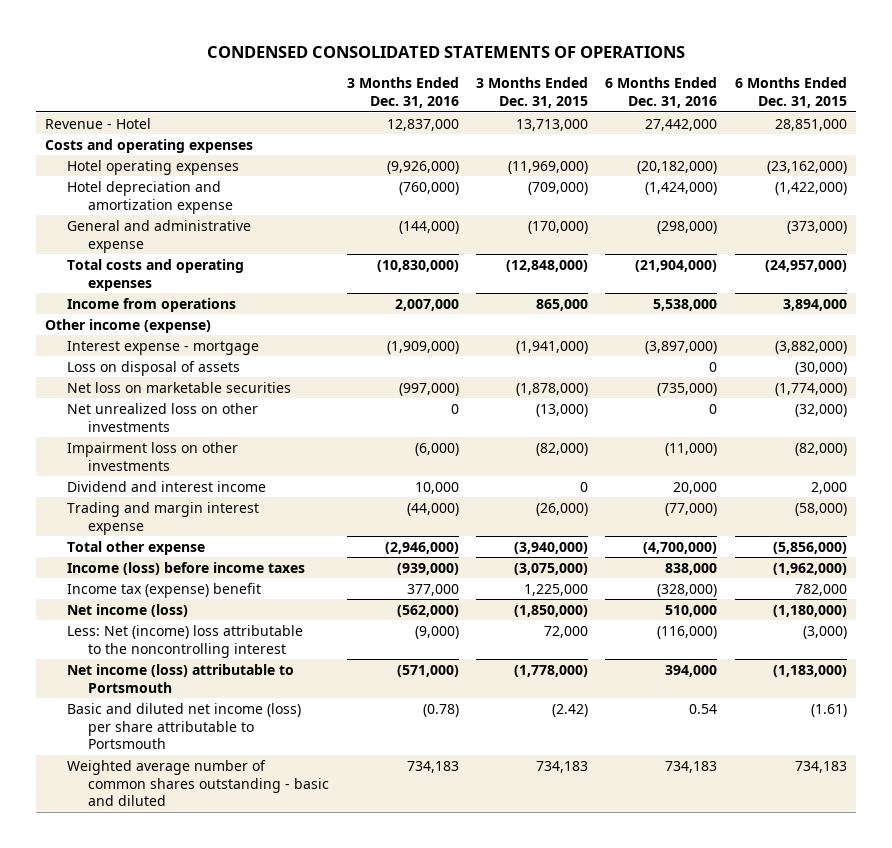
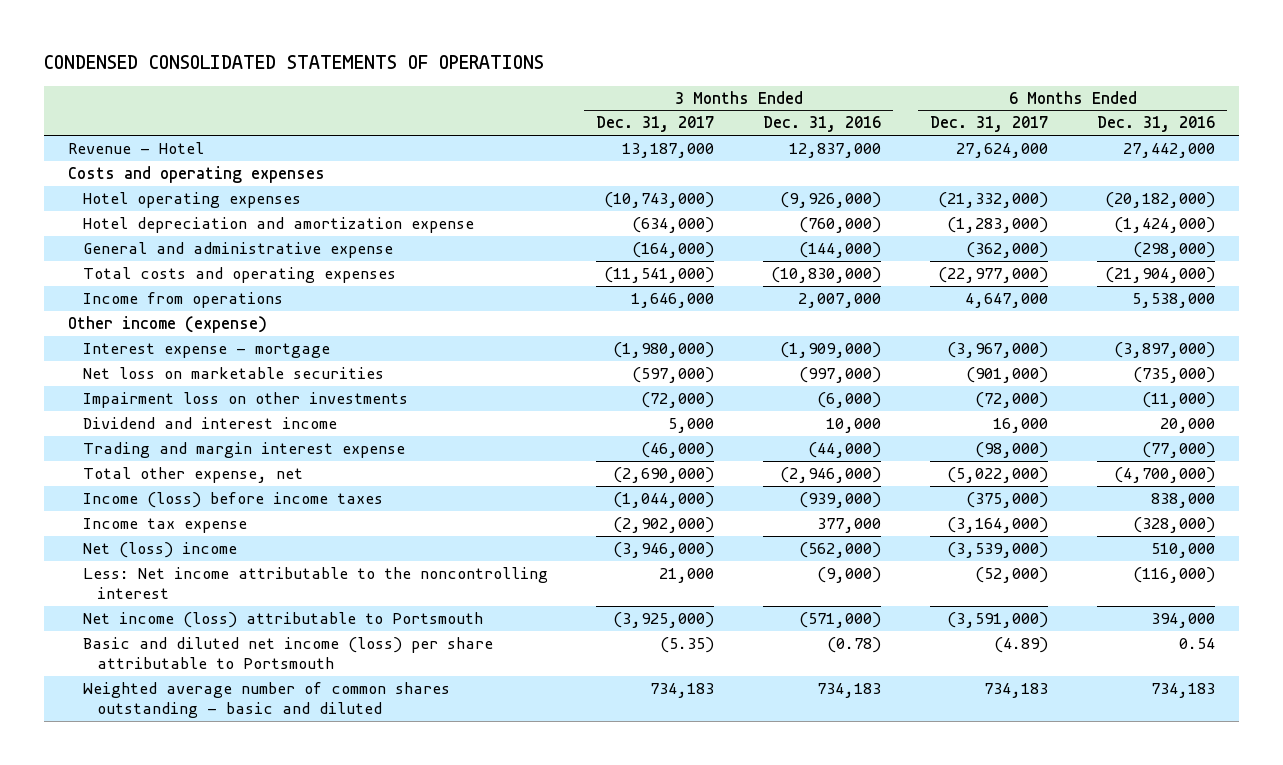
- | 3 Months Ended Dec. 31, 2016 | 3 Months Ended Dec. 31, 2015 | 6 Months Ended Dec. 31, 2016 | 6 Months Ended Dec. 31, 2015
+ | 3 Months Ended Dec. 31, 2017 | 3 Months Ended Dec. 31, 2016 | 6 Months Ended Dec. 31, 2017 | 6 Months Ended Dec. 31, 2016
- Loss on disposal of assets | | | 0 | (30,000)
- Net unrealized loss on other investments | 0 | (13,000) | 0 | (32,000)
- Total other expense | (2,946,000) | (3,940,000) | (4,700,000) | (5,856,000)
+ Total other expense, net | (2,690,000) | (2,946,000) | (5,022,000) | (4,700,000)
- Income tax (expense) benefit | 377,000 | 1,225,000 | (328,000) | 782,000
- Net income (loss) | (562,000) | (1,850,000) | 510,000 | (1,180,000)
- Less: Net (income) loss attributable to the noncontrolling interest | (9,000) | 72,000 | (116,000) | (3,000)
+ Income tax expense | (2,902,000) | 377,000 | (3,164,000) | (328,000)
+ Net (loss) income | (3,946,000) | (562,000) | (3,539,000) | 510,000
+ Less: Net income attributable to the noncontrolling interest | 21,000 | (9,000) | (52,000) | (116,000)

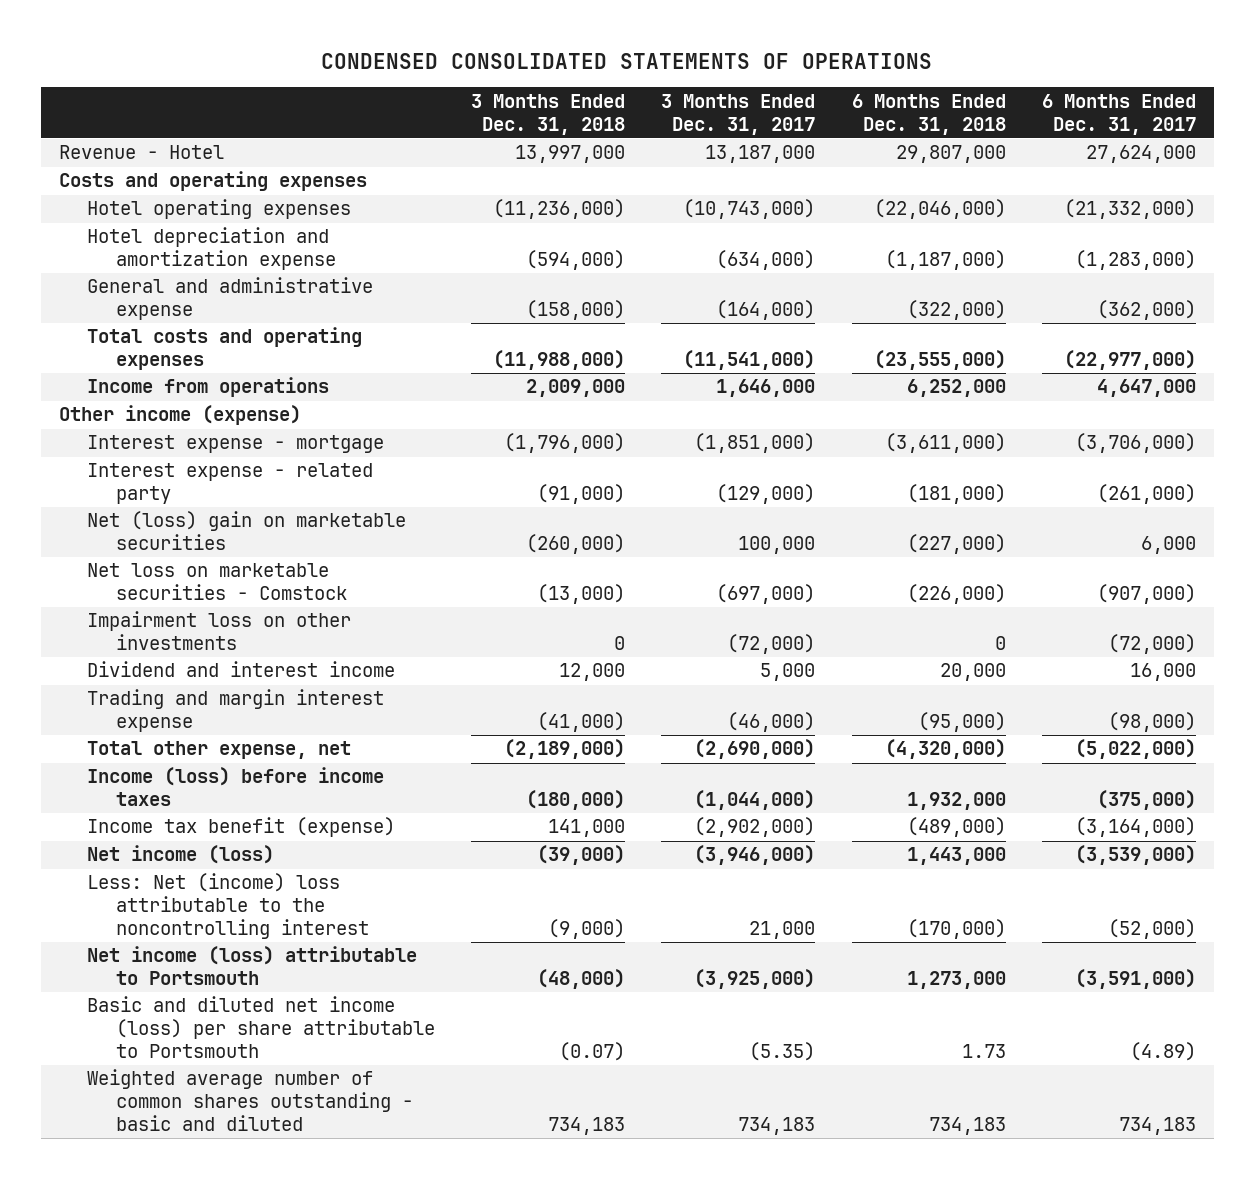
- | 3 Months Ended Dec. 31, 2017 | 3 Months Ended Dec. 31, 2016 | 6 Months Ended Dec. 31, 2017 | 6 Months Ended Dec. 31, 2016
+ | 3 Months Ended Dec. 31, 2018 | 3 Months Ended Dec. 31, 2017 | 6 Months Ended Dec. 31, 2018 | 6 Months Ended Dec. 31, 2017
- Interest expense - mortgage | (1,980,000) | (1,909,000) | (3,967,000) | (3,897,000)
- Net loss on marketable securities | (597,000) | (997,000) | (901,000) | (735,000)
+ Interest expense - mortgage | (1,796,000) | (1,851,000) | (3,611,000) | (3,706,000)
+ Interest expense - related party | (91,000) | (129,000) | (181,000) | (261,000)
+ Net (loss) gain on marketable securities | (260,000) | 100,000 | (227,000) | 6,000
+ Net loss on marketable securities - Comstock | (13,000) | (697,000) | (226,000) | (907,000)
- Income tax expense | (2,902,000) | 377,000 | (3,164,000) | (328,000)
- Net (loss) income | (3,946,000) | (562,000) | (3,539,000) | 510,000
- Less: Net income attributable to the noncontrolling interest | 21,000 | (9,000) | (52,000) | (116,000)
+ Income tax benefit (expense) | 141,000 | (2,902,000) | (489,000) | (3,164,000)
+ Net income (loss) | (39,000) | (3,946,000) | 1,443,000 | (3,539,000)
+ Less: Net (income) loss attributable to the noncontrolling interest | (9,000) | 21,000 | (170,000) | (52,000)

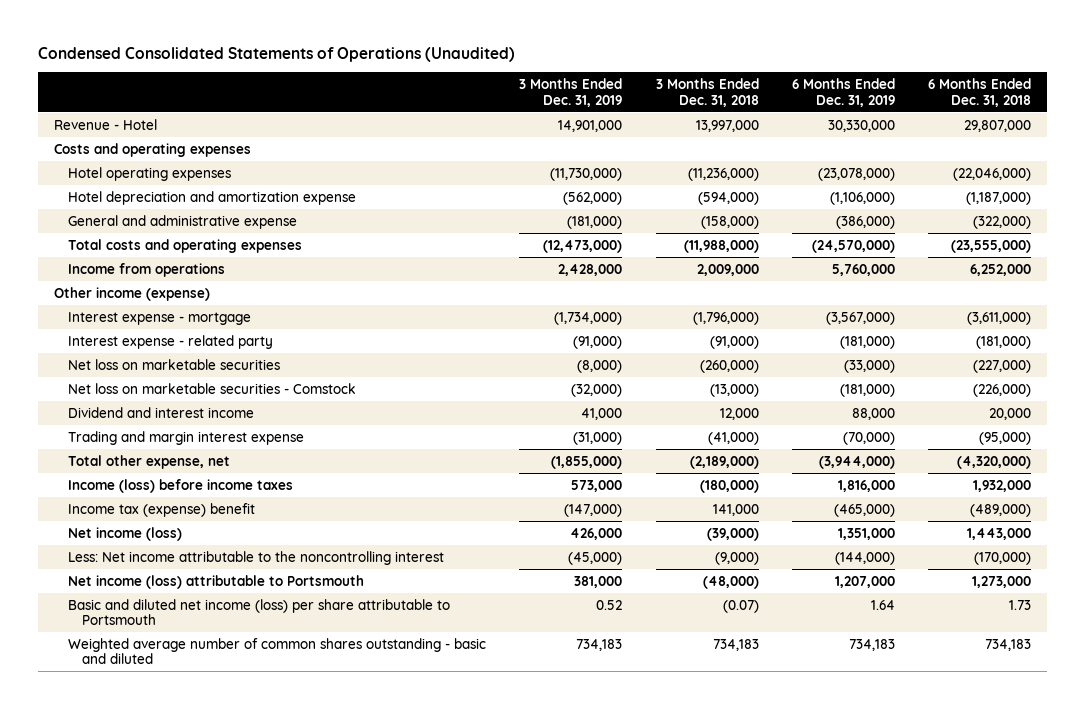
- CONDENSED CONSOLIDATED STATEMENTS OF OPERATIONS
+ Condensed Consolidated Statements of Operations (Unaudited)
- | 3 Months Ended Dec. 31, 2018 | 3 Months Ended Dec. 31, 2017 | 6 Months Ended Dec. 31, 2018 | 6 Months Ended Dec. 31, 2017
+ | 3 Months Ended Dec. 31, 2019 | 3 Months Ended Dec. 31, 2018 | 6 Months Ended Dec. 31, 2019 | 6 Months Ended Dec. 31, 2018
- Net (loss) gain on marketable securities | (260,000) | 100,000 | (227,000) | 6,000
+ Net loss on marketable securities | (8,000) | (260,000) | (33,000) | (227,000)
- Impairment loss on other investments | 0 | (72,000) | 0 | (72,000)
- Income tax benefit (expense) | 141,000 | (2,902,000) | (489,000) | (3,164,000)
+ Income tax (expense) benefit | (147,000) | 141,000 | (465,000) | (489,000)
- Less: Net (income) loss attributable to the noncontrolling interest | (9,000) | 21,000 | (170,000) | (52,000)
+ Less: Net income attributable to the noncontrolling interest | (45,000) | (9,000) | (144,000) | (170,000)

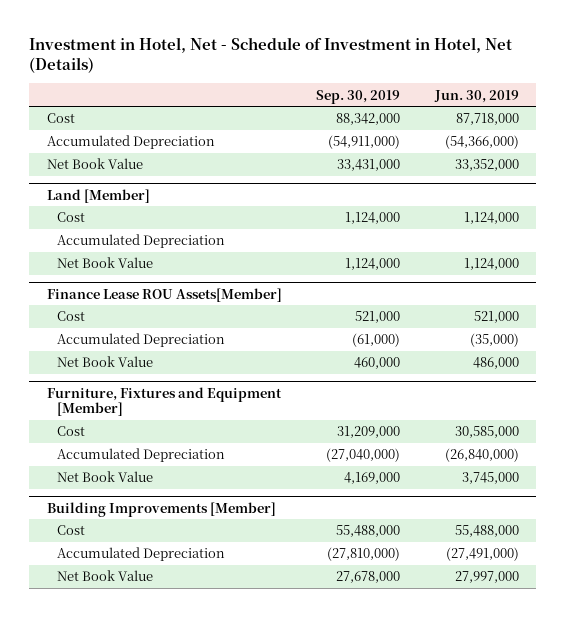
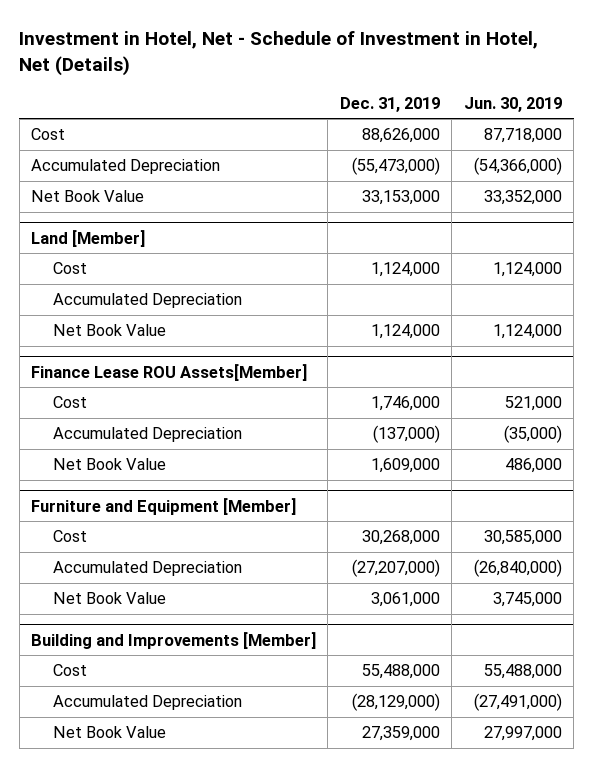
- | Sep. 30, 2019 | Jun. 30, 2019
+ | Dec. 31, 2019 | Jun. 30, 2019
- Furniture, Fixtures and Equipment [Member]
+ Furniture and Equipment [Member]
- Building Improvements [Member]
+ Building and Improvements [Member]

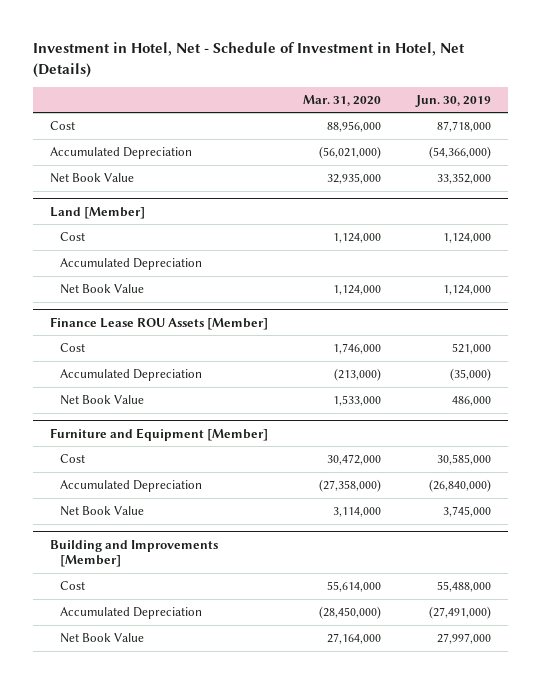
- | Dec. 31, 2019 | Jun. 30, 2019
+ | Mar. 31, 2020 | Jun. 30, 2019
- Finance Lease ROU Assets[Member]
+ Finance Lease ROU Assets [Member]

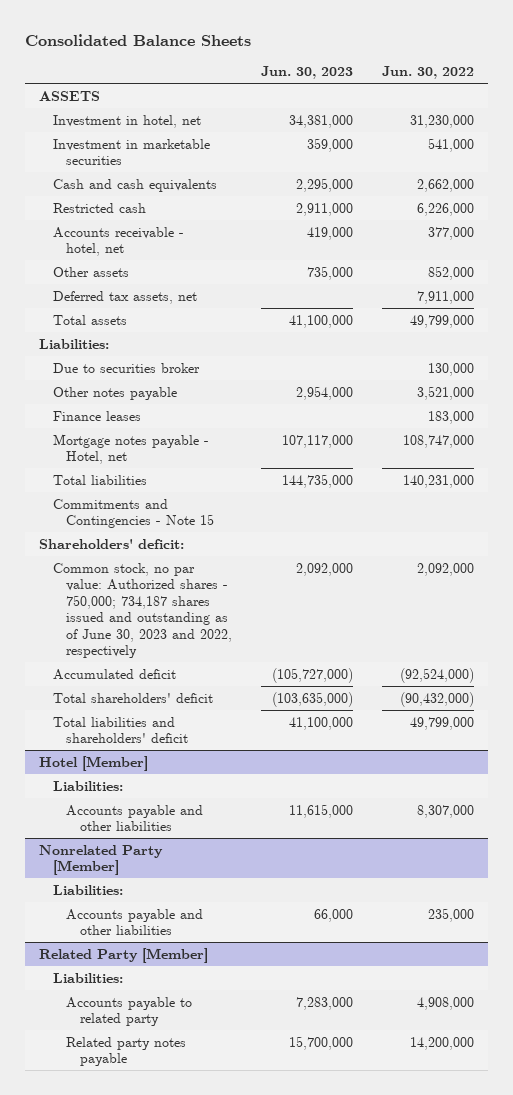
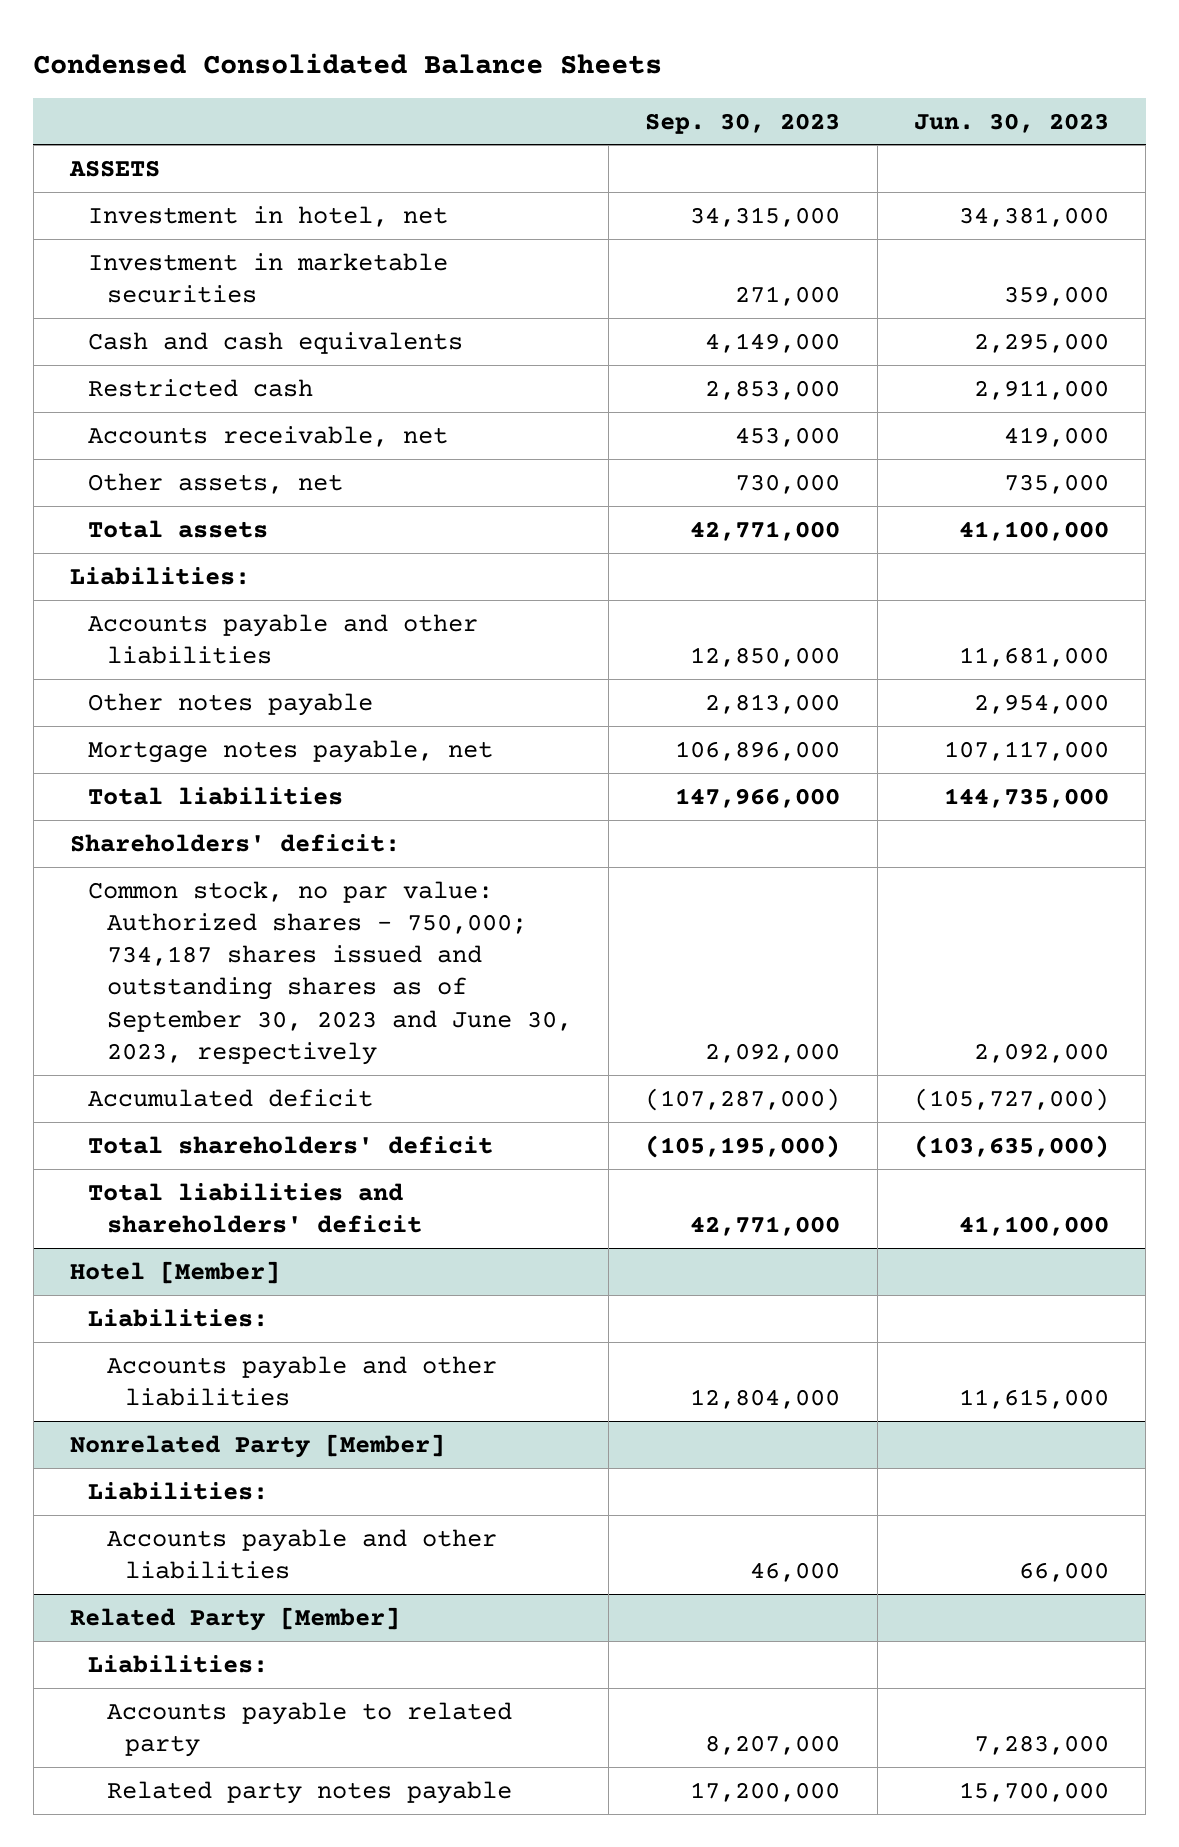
- Consolidated Balance Sheets
+ Condensed Consolidated Balance Sheets
- | Jun. 30, 2023 | Jun. 30, 2022
+ | Sep. 30, 2023 | Jun. 30, 2023
- Accounts receivable - hotel, net | 419,000 | 377,000
- Other assets | 735,000 | 852,000
- Deferred tax assets, net | | 7,911,000
+ Accounts receivable, net | 453,000 | 419,000
+ Other assets, net | 730,000 | 735,000
- Due to securities broker | | 130,000
+ Accounts payable and other liabilities | 12,850,000 | 11,681,000
- Finance leases | | 183,000
- Mortgage notes payable - Hotel, net | 107,117,000 | 108,747,000
+ Mortgage notes payable, net | 106,896,000 | 107,117,000
- Commitments and Contingencies - Note 15
- Common stock, no par value: Authorized shares - 750,000; 734,187 shares issued and outstanding as of June 30, 2023 and 2022, respectively | 2,092,000 | 2,092,000
+ Common stock, no par value: Authorized shares - 750,000; 734,187 shares issued and outstanding shares as of September 30, 2023 and June 30, 2023, respectively | 2,092,000 | 2,092,000

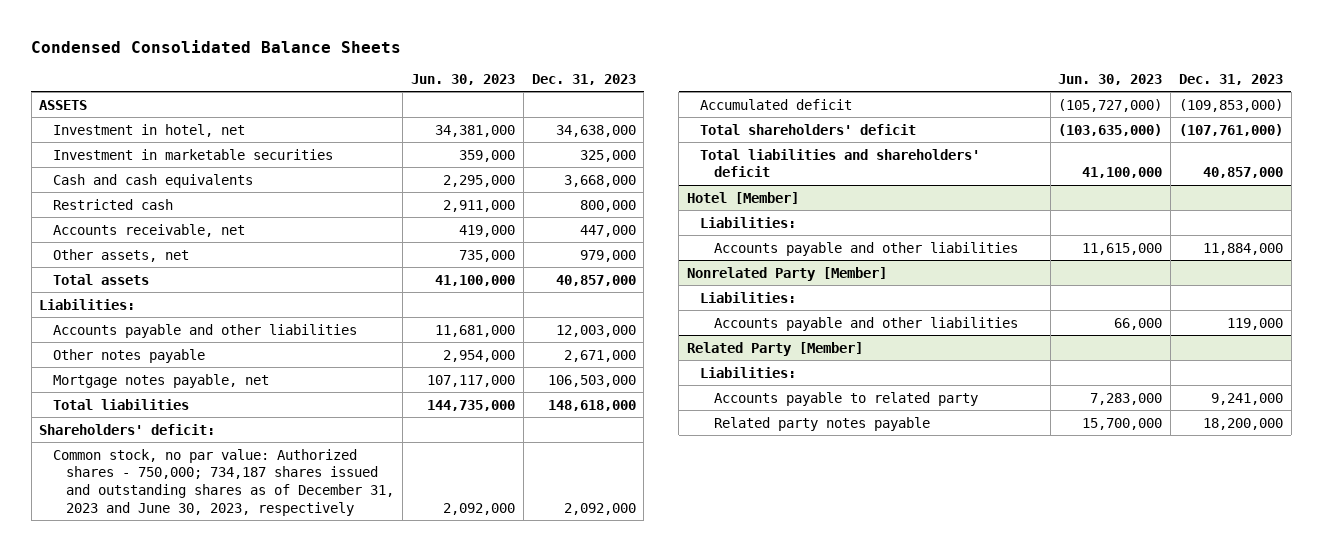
- | Sep. 30, 2023 | Jun. 30, 2023
+ | Jun. 30, 2023 | Dec. 31, 2023
- Common stock, no par value: Authorized shares - 750,000; 734,187 shares issued and outstanding shares as of September 30, 2023 and June 30, 2023, respectively | 2,092,000 | 2,092,000
+ Common stock, no par value: Authorized shares - 750,000; 734,187 shares issued and outstanding shares as of December 31, 2023 and June 30, 2023, respectively | 2,092,000 | 2,092,000

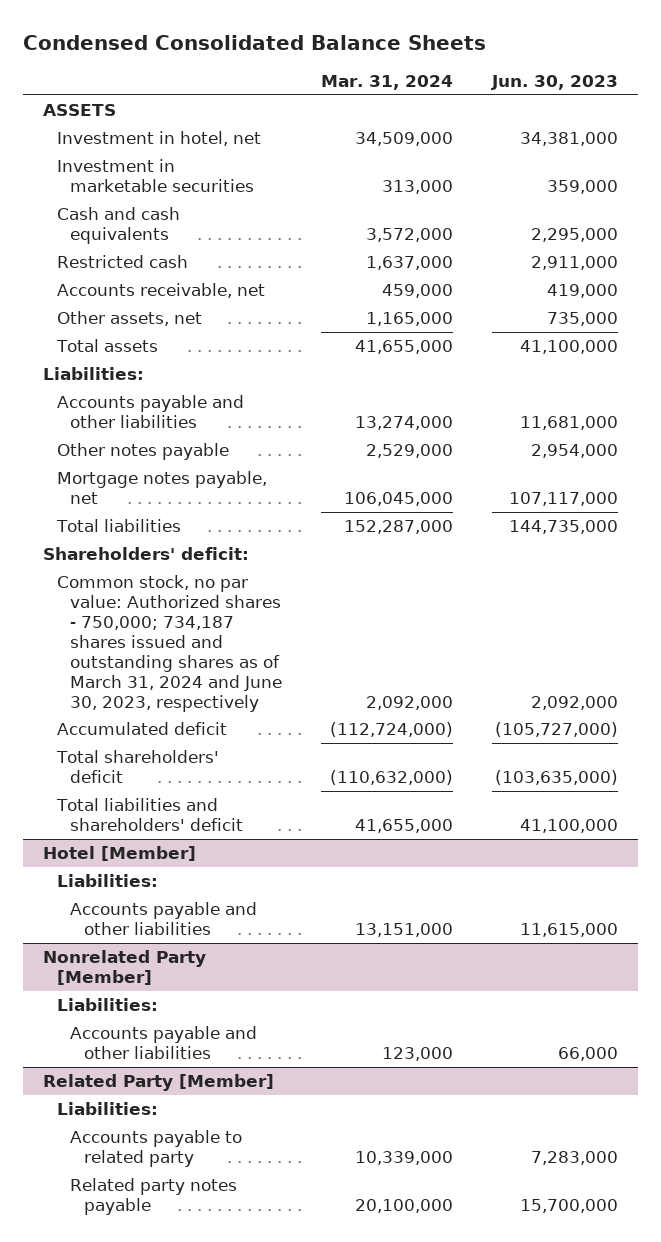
- | Jun. 30, 2023 | Dec. 31, 2023
+ | Mar. 31, 2024 | Jun. 30, 2023
- Common stock, no par value: Authorized shares - 750,000; 734,187 shares issued and outstanding shares as of December 31, 2023 and June 30, 2023, respectively | 2,092,000 | 2,092,000
+ Common stock, no par value: Authorized shares - 750,000; 734,187 shares issued and outstanding shares as of March 31, 2024 and June 30, 2023, respectively | 2,092,000 | 2,092,000

